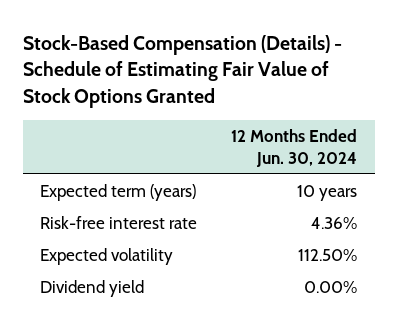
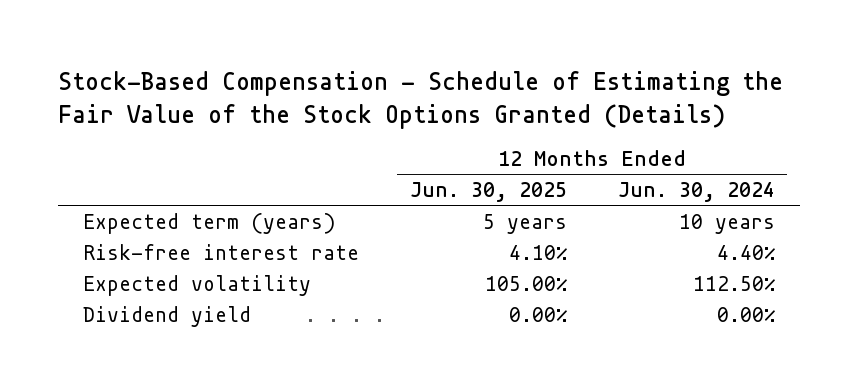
- Stock-Based Compensation (Details) - Schedule of Estimating Fair Value of Stock Options Granted
+ Stock-Based Compensation - Schedule of Estimating the Fair Value of the Stock Options Granted (Details)
- | 12 Months Ended Jun. 30, 2024
+ | 12 Months Ended Jun. 30, 2025 | 12 Months Ended Jun. 30, 2024
- Risk-free interest rate | 4.36%
+ Risk-free interest rate | 4.10% | 4.40%

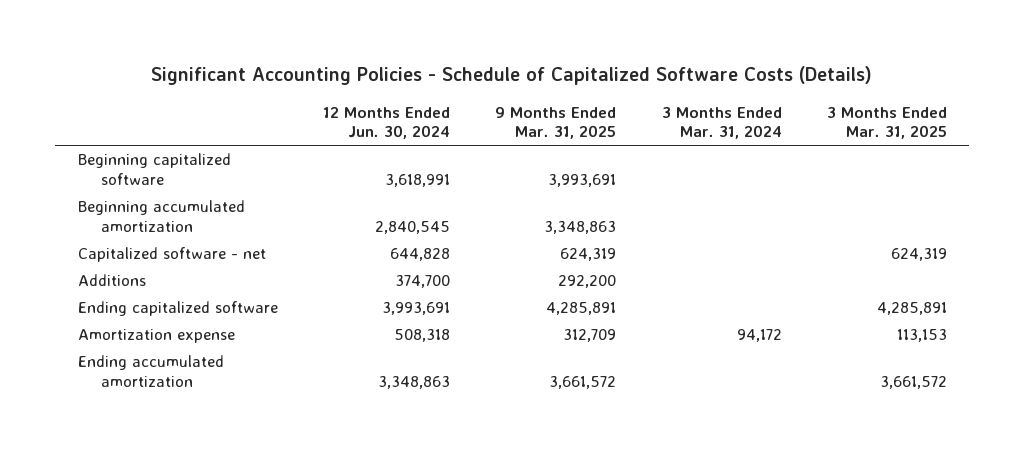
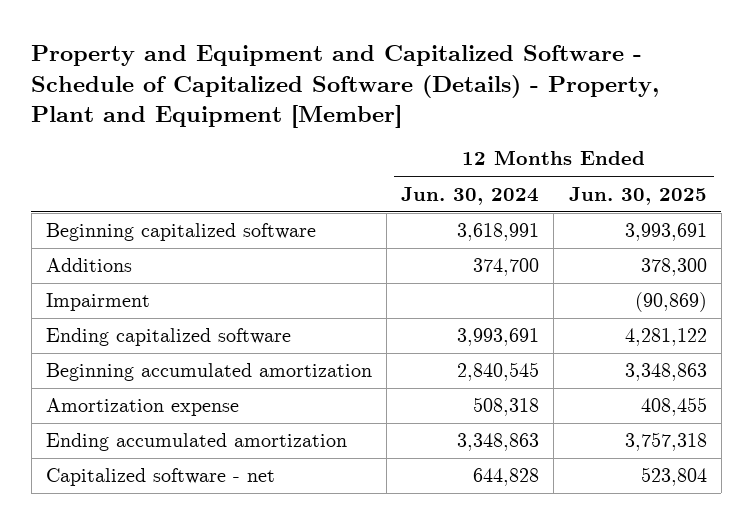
- Significant Accounting Policies - Schedule of Capitalized Software Costs (Details)
+ Property and Equipment and Capitalized Software - Schedule of Capitalized Software (Details) - Property, Plant and Equipment [Member]
- | 12 Months Ended Jun. 30, 2024 | 9 Months Ended Mar. 31, 2025 | 3 Months Ended Mar. 31, 2024 | 3 Months Ended Mar. 31, 2025
+ | 12 Months Ended Jun. 30, 2024 | 12 Months Ended Jun. 30, 2025
+ Impairment | | (90,869)
moved down: Beginning accumulated amortization | 2,840,545 | 3,348,863
moved down: Capitalized software - net | 644,828 | 523,804

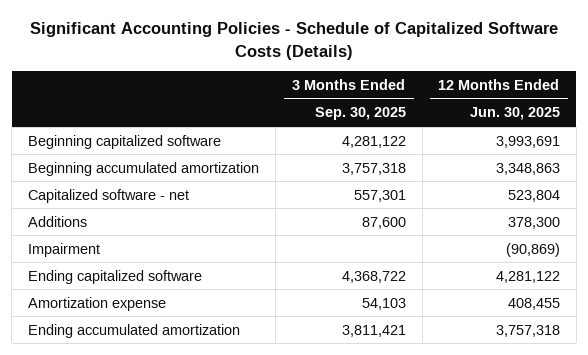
- Property and Equipment and Capitalized Software - Schedule of Capitalized Software (Details) - Property, Plant and Equipment [Member]
+ Significant Accounting Policies - Schedule of Capitalized Software Costs (Details)
- | 12 Months Ended Jun. 30, 2024 | 12 Months Ended Jun. 30, 2025
+ | 3 Months Ended Sep. 30, 2025 | 12 Months Ended Jun. 30, 2025
moved up: Beginning accumulated amortization | 3,757,318 | 3,348,863
moved up: Capitalized software - net | 557,301 | 523,804

